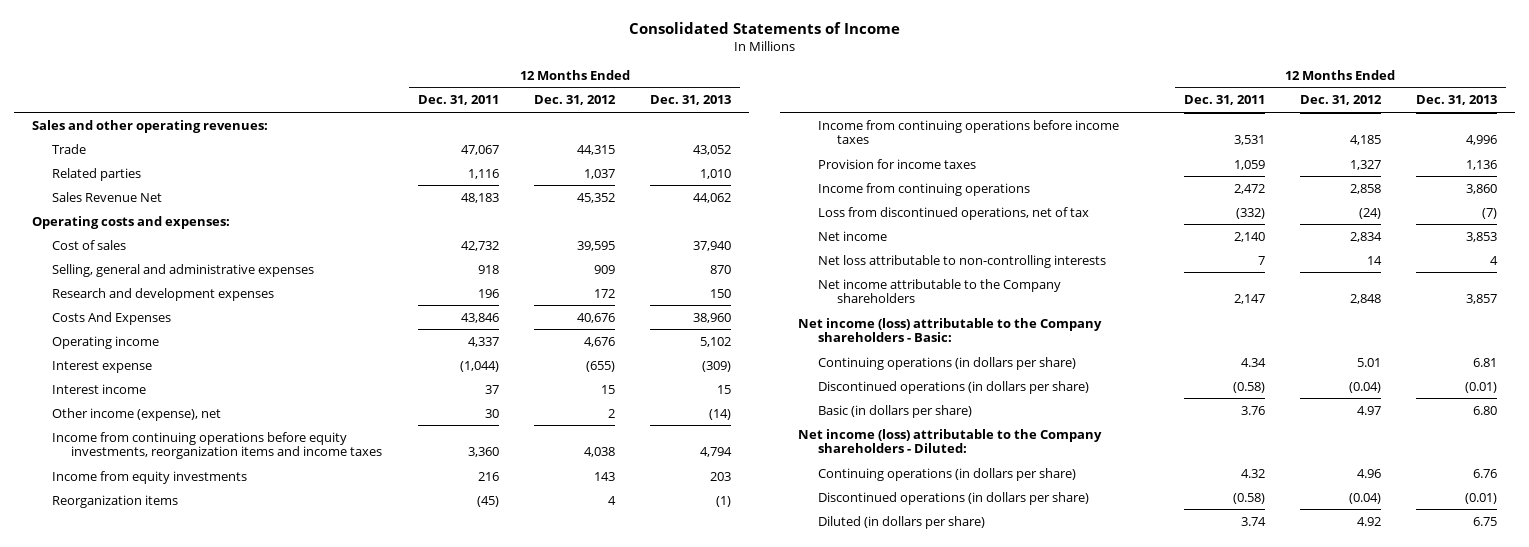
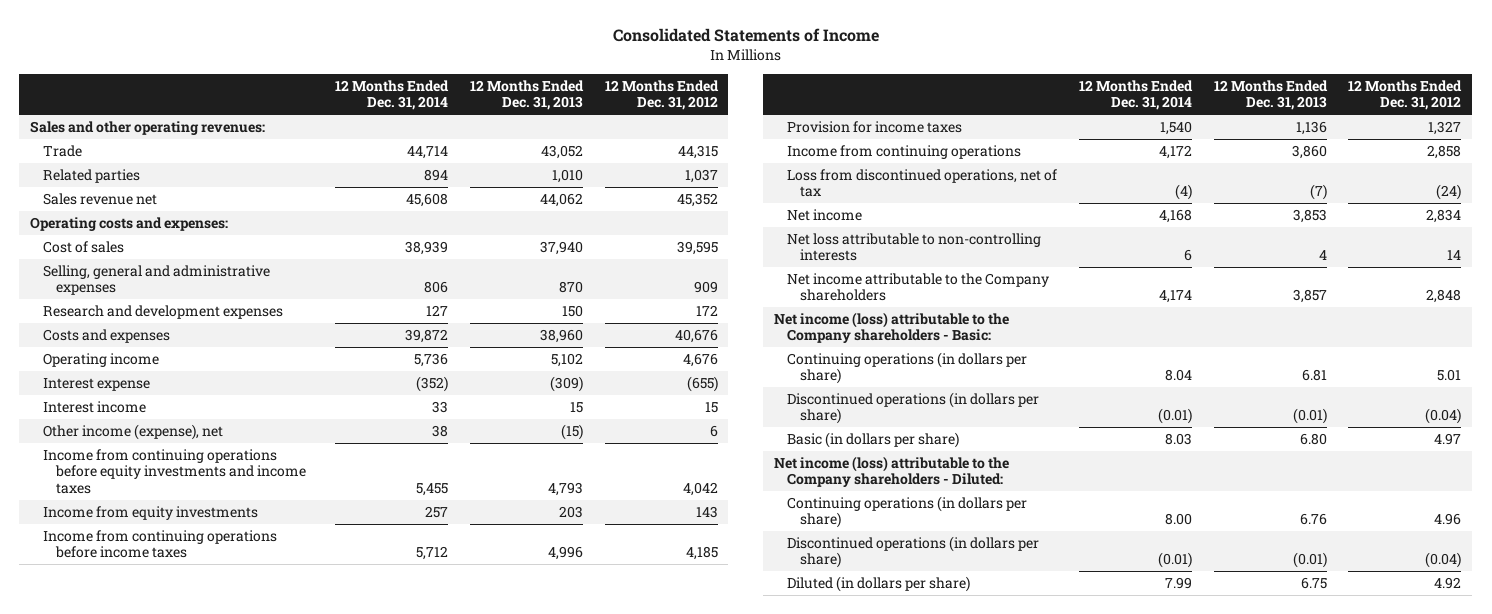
- | 12 Months Ended Dec. 31, 2011 | 12 Months Ended Dec. 31, 2012 | 12 Months Ended Dec. 31, 2013
+ | 12 Months Ended Dec. 31, 2014 | 12 Months Ended Dec. 31, 2013 | 12 Months Ended Dec. 31, 2012
- Sales Revenue Net | 48,183 | 45,352 | 44,062
+ Sales revenue net | 45,608 | 44,062 | 45,352
- Costs And Expenses | 43,846 | 40,676 | 38,960
+ Costs and expenses | 39,872 | 38,960 | 40,676
- Other income (expense), net | 30 | 2 | (14)
- Income from continuing operations before equity investments, reorganization items and income taxes | 3,360 | 4,038 | 4,794
+ Other income (expense), net | 38 | (15) | 6
+ Income from continuing operations before equity investments and income taxes | 5,455 | 4,793 | 4,042
- Reorganization items | (45) | 4 | (1)

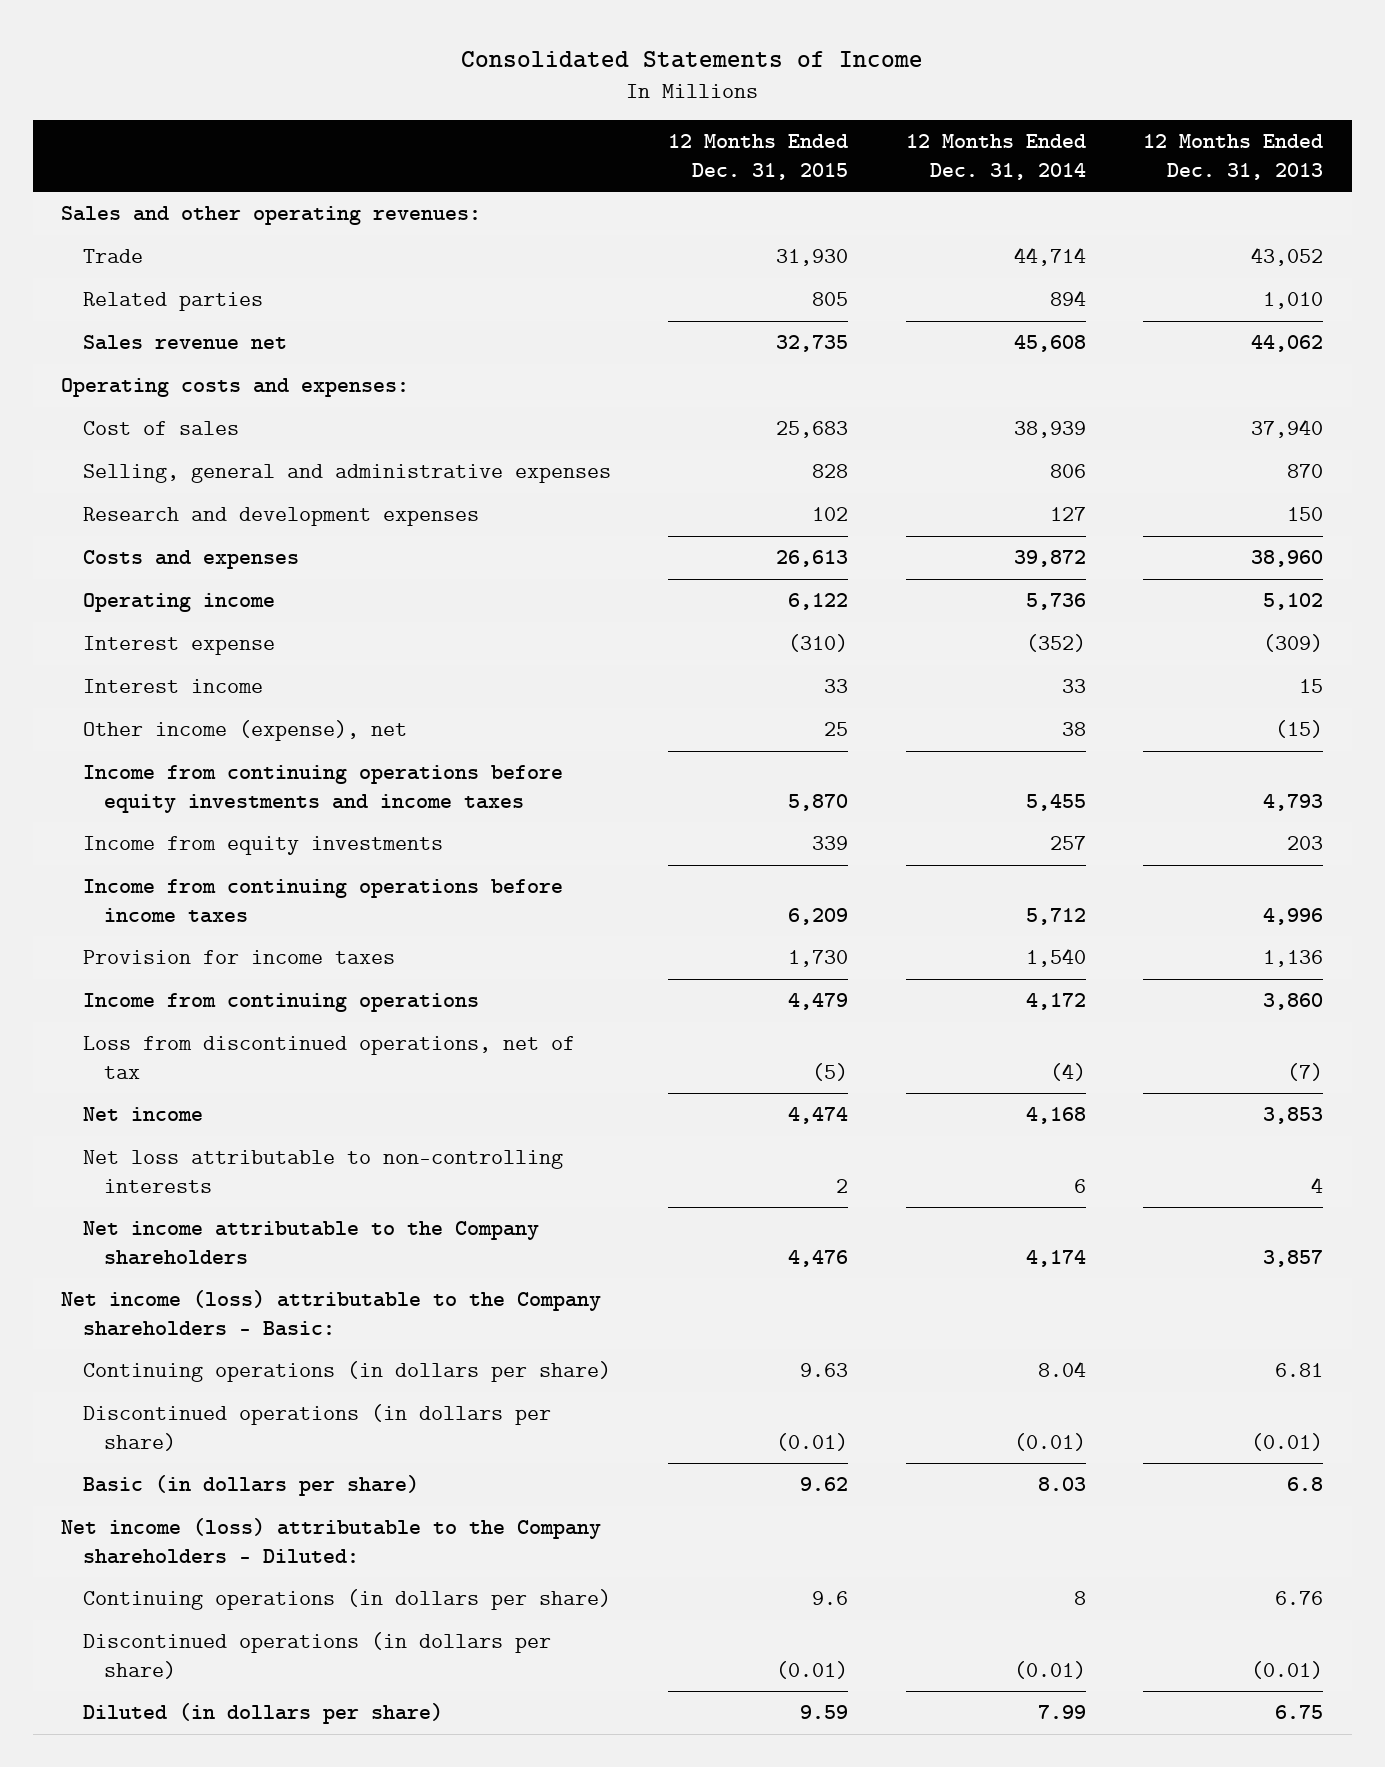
- | 12 Months Ended Dec. 31, 2014 | 12 Months Ended Dec. 31, 2013 | 12 Months Ended Dec. 31, 2012
+ | 12 Months Ended Dec. 31, 2015 | 12 Months Ended Dec. 31, 2014 | 12 Months Ended Dec. 31, 2013
- Basic (in dollars per share) | 8.03 | 6.80 | 4.97
+ Basic (in dollars per share) | 9.62 | 8.03 | 6.8
- Continuing operations (in dollars per share) | 8.00 | 6.76 | 4.96
+ Continuing operations (in dollars per share) | 9.6 | 8 | 6.76

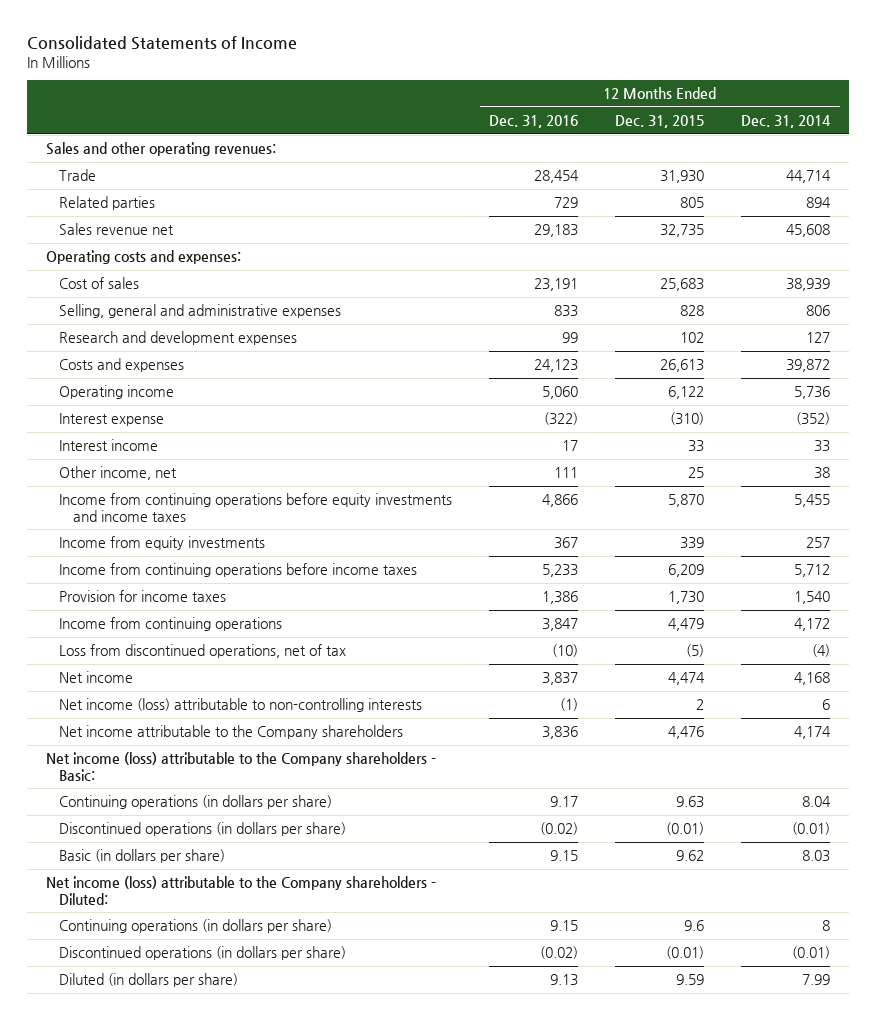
- | 12 Months Ended Dec. 31, 2015 | 12 Months Ended Dec. 31, 2014 | 12 Months Ended Dec. 31, 2013
+ | 12 Months Ended Dec. 31, 2016 | 12 Months Ended Dec. 31, 2015 | 12 Months Ended Dec. 31, 2014
- Other income (expense), net | 25 | 38 | (15)
+ Other income, net | 111 | 25 | 38
- Net loss attributable to non-controlling interests | 2 | 6 | 4
+ Net income (loss) attributable to non-controlling interests | (1) | 2 | 6

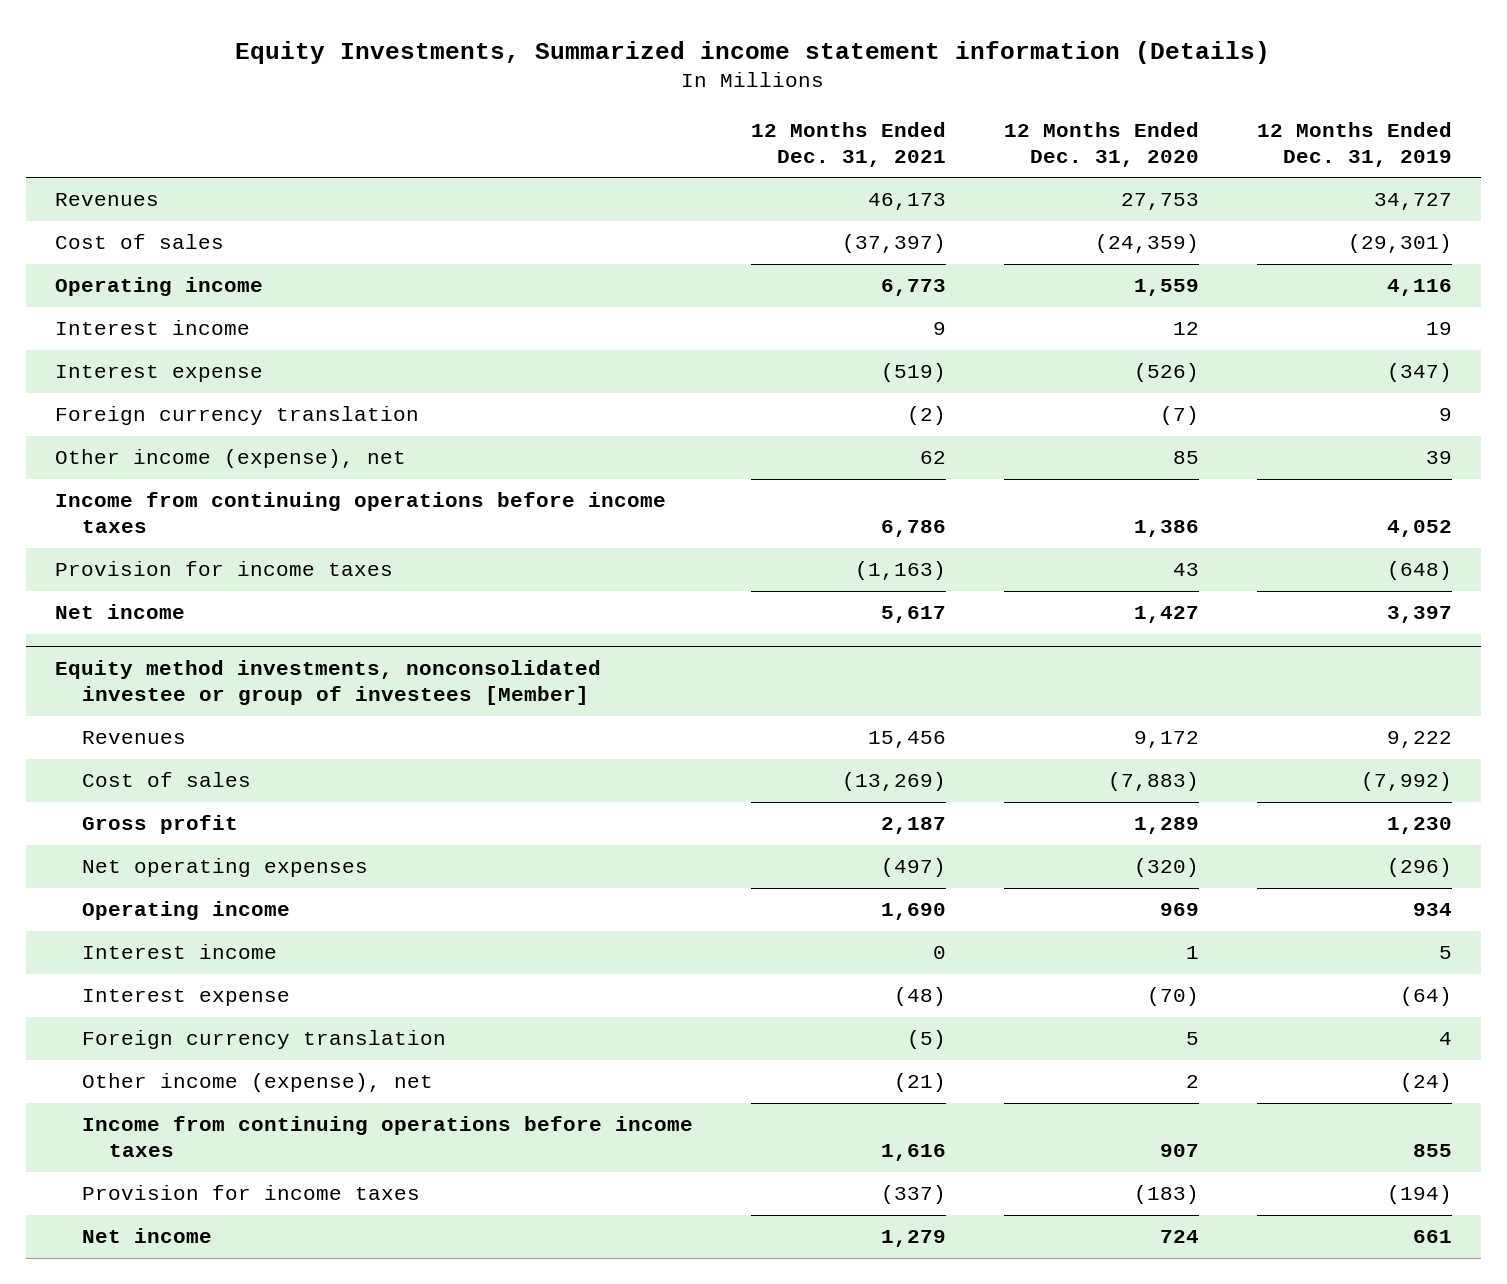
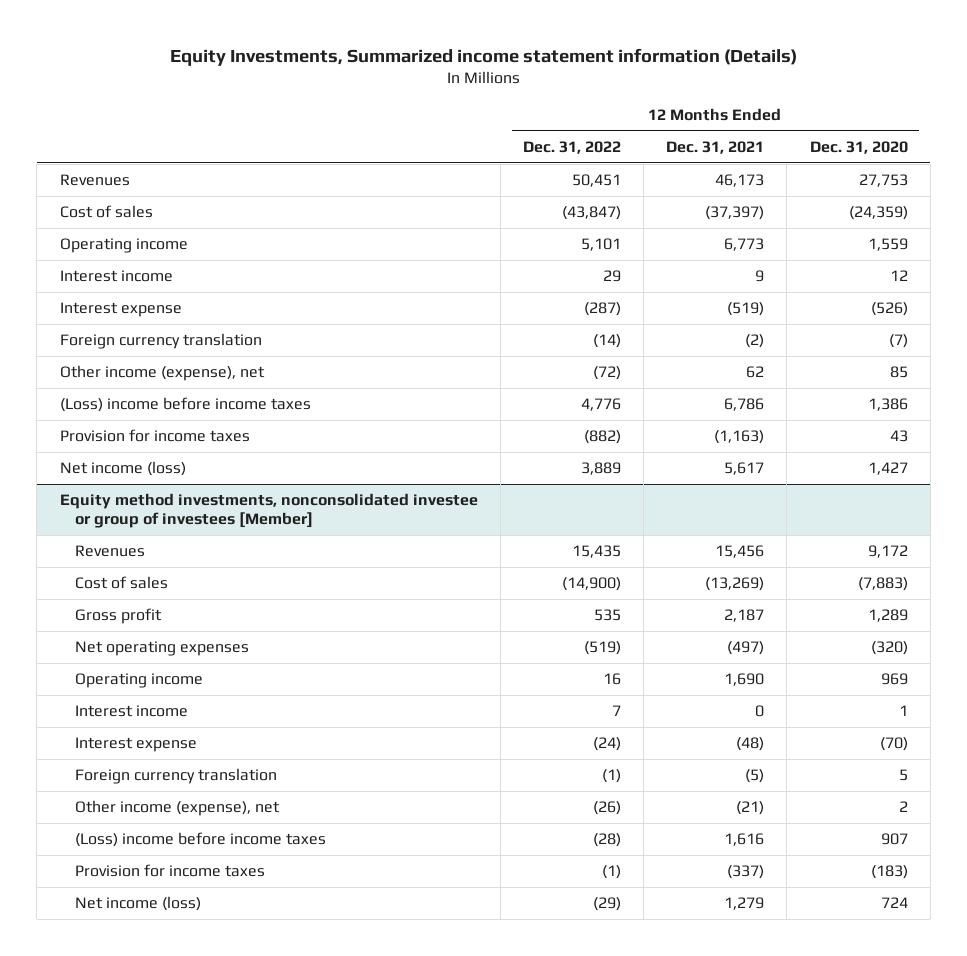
- | 12 Months Ended Dec. 31, 2021 | 12 Months Ended Dec. 31, 2020 | 12 Months Ended Dec. 31, 2019
+ | 12 Months Ended Dec. 31, 2022 | 12 Months Ended Dec. 31, 2021 | 12 Months Ended Dec. 31, 2020
- Income from continuing operations before income taxes | 6,786 | 1,386 | 4,052
+ (Loss) income before income taxes | 4,776 | 6,786 | 1,386
- Net income | 5,617 | 1,427 | 3,397
+ Net income (loss) | 3,889 | 5,617 | 1,427
@ Equity method investments, nonconsolidated investee or group of investees [Member]
- Income from continuing operations before income taxes | 1,616 | 907 | 855
+ (Loss) income before income taxes | (28) | 1,616 | 907
- Net income | 1,279 | 724 | 661
+ Net income (loss) | (29) | 1,279 | 724

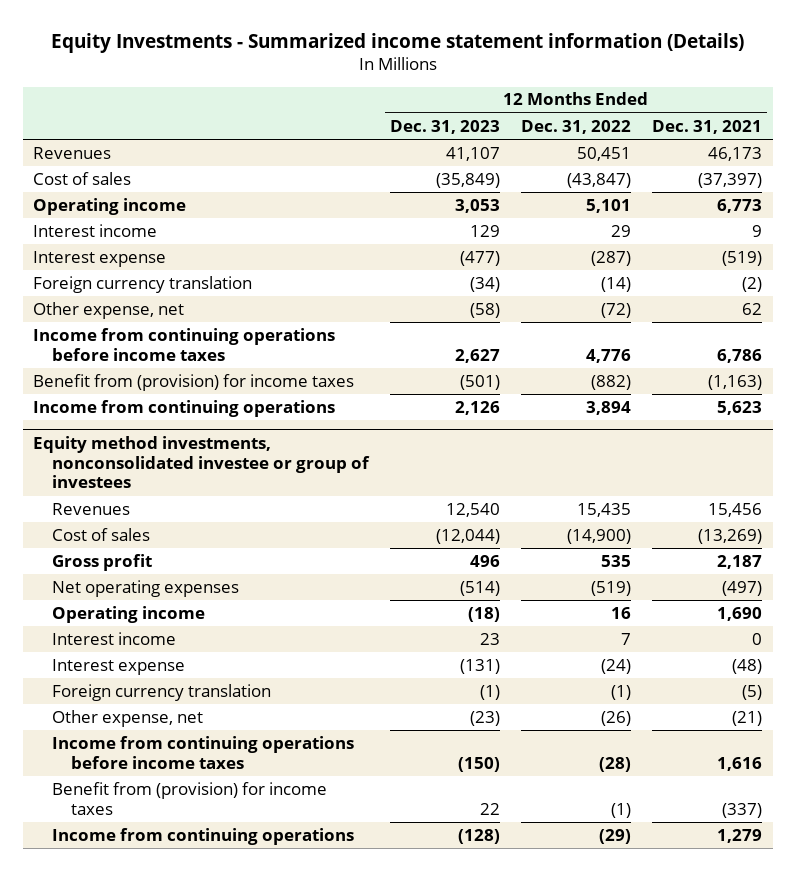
- Equity Investments, Summarized income statement information (Details)
+ Equity Investments - Summarized income statement information (Details)
- | 12 Months Ended Dec. 31, 2022 | 12 Months Ended Dec. 31, 2021 | 12 Months Ended Dec. 31, 2020
+ | 12 Months Ended Dec. 31, 2023 | 12 Months Ended Dec. 31, 2022 | 12 Months Ended Dec. 31, 2021
- Other income (expense), net | (72) | 62 | 85
- (Loss) income before income taxes | 4,776 | 6,786 | 1,386
- Provision for income taxes | (882) | (1,163) | 43
- Net income (loss) | 3,889 | 5,617 | 1,427
- Equity method investments, nonconsolidated investee or group of investees [Member]
+ Other expense, net | (58) | (72) | 62
+ Income from continuing operations before income taxes | 2,627 | 4,776 | 6,786
+ Benefit from (provision) for income taxes | (501) | (882) | (1,163)
+ Income from continuing operations | 2,126 | 3,894 | 5,623
+ Equity method investments, nonconsolidated investee or group of investees
- Other income (expense), net | (26) | (21) | 2
- (Loss) income before income taxes | (28) | 1,616 | 907
- Provision for income taxes | (1) | (337) | (183)
- Net income (loss) | (29) | 1,279 | 724
+ Other expense, net | (23) | (26) | (21)
+ Income from continuing operations before income taxes | (150) | (28) | 1,616
+ Benefit from (provision) for income taxes | 22 | (1) | (337)
+ Income from continuing operations | (128) | (29) | 1,279

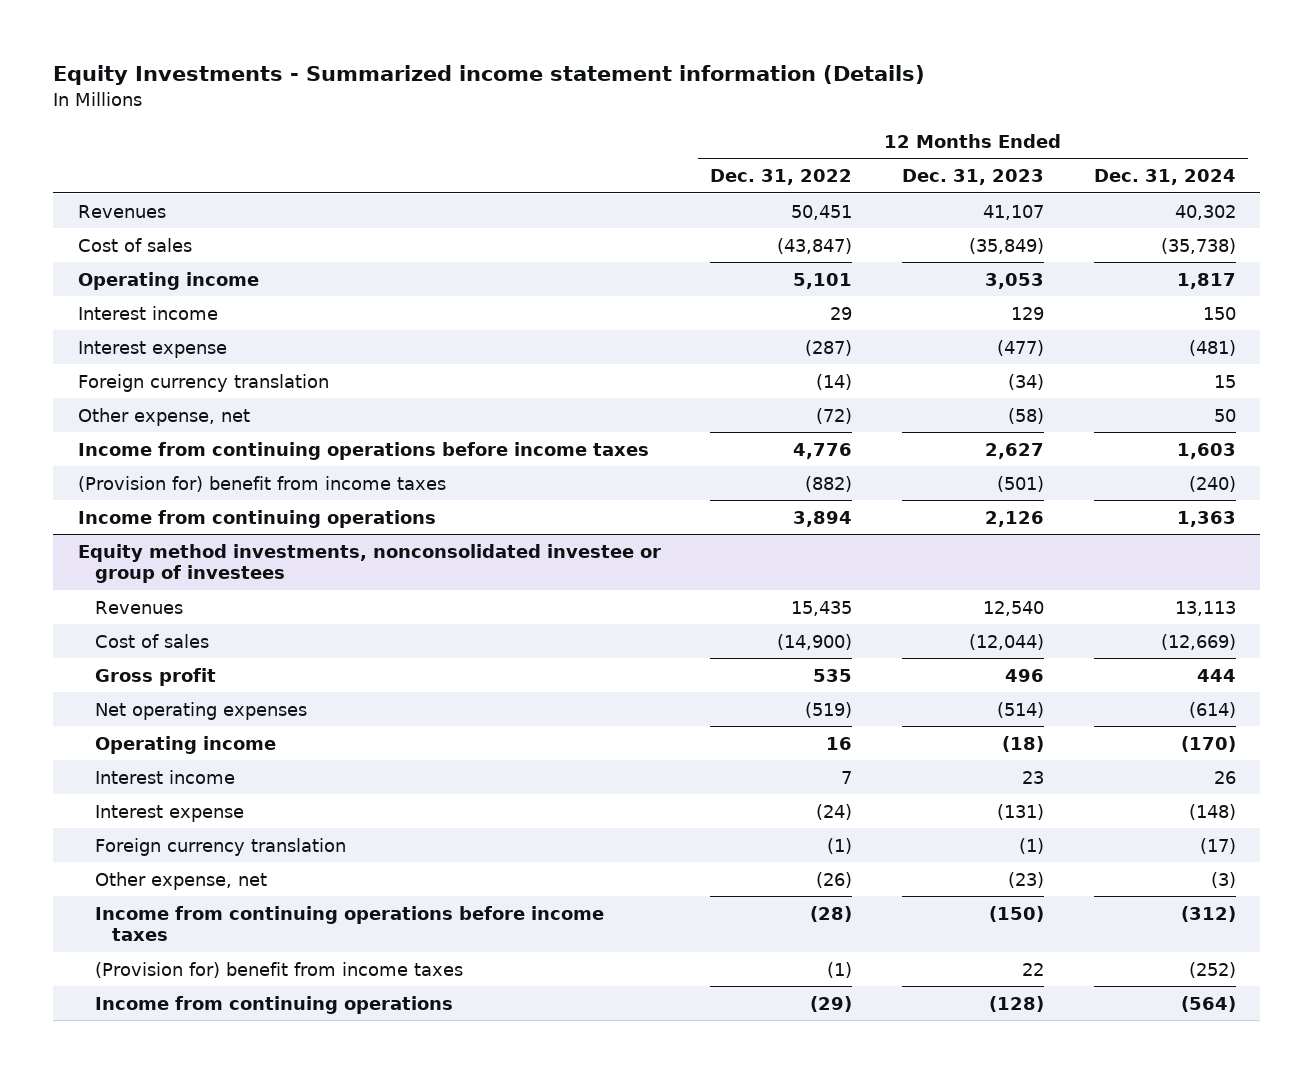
- | 12 Months Ended Dec. 31, 2023 | 12 Months Ended Dec. 31, 2022 | 12 Months Ended Dec. 31, 2021
+ | 12 Months Ended Dec. 31, 2022 | 12 Months Ended Dec. 31, 2023 | 12 Months Ended Dec. 31, 2024
- Benefit from (provision) for income taxes | (501) | (882) | (1,163)
+ (Provision for) benefit from income taxes | (882) | (501) | (240)
@ Equity method investments, nonconsolidated investee or group of investees
- Benefit from (provision) for income taxes | 22 | (1) | (337)
+ (Provision for) benefit from income taxes | (1) | 22 | (252)

